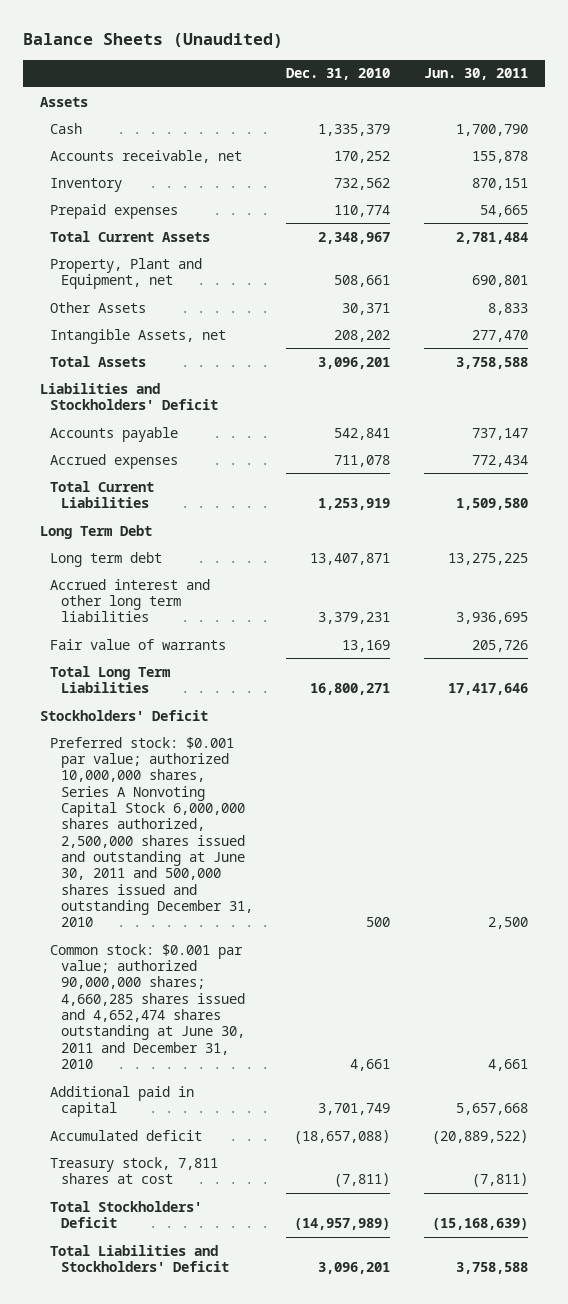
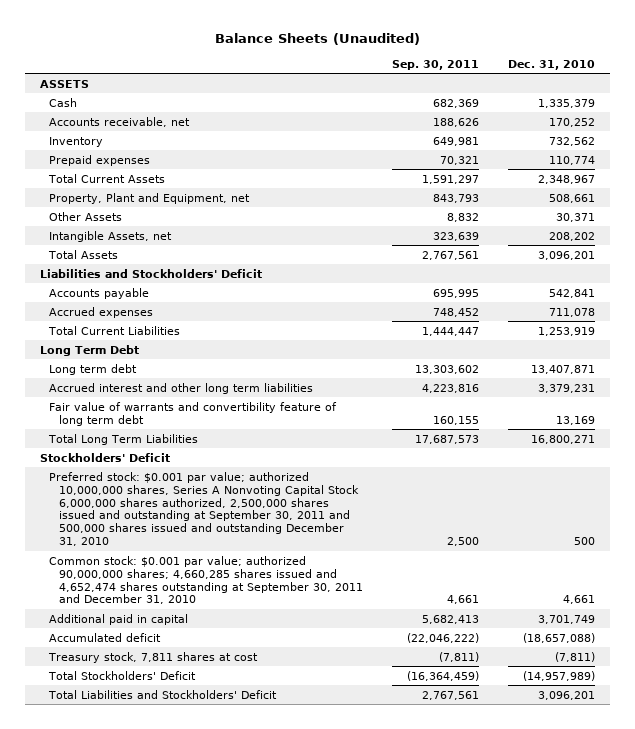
- | Dec. 31, 2010 | Jun. 30, 2011
+ | Sep. 30, 2011 | Dec. 31, 2010
- Assets
+ ASSETS
- Fair value of warrants | 13,169 | 205,726
+ Fair value of warrants and convertibility feature of long term debt | 160,155 | 13,169
- Preferred stock: $0.001 par value; authorized 10,000,000 shares, Series A Nonvoting Capital Stock 6,000,000 shares authorized, 2,500,000 shares issued and outstanding at June 30, 2011 and 500,000 shares issued and outstanding December 31, 2010 | 500 | 2,500
- Common stock: $0.001 par value; authorized 90,000,000 shares; 4,660,285 shares issued and 4,652,474 shares outstanding at June 30, 2011 and December 31, 2010 | 4,661 | 4,661
+ Preferred stock: $0.001 par value; authorized 10,000,000 shares, Series A Nonvoting Capital Stock 6,000,000 shares authorized, 2,500,000 shares issued and outstanding at September 30, 2011 and 500,000 shares issued and outstanding December 31, 2010 | 2,500 | 500
+ Common stock: $0.001 par value; authorized 90,000,000 shares; 4,660,285 shares issued and 4,652,474 shares outstanding at September 30, 2011 and December 31, 2010 | 4,661 | 4,661

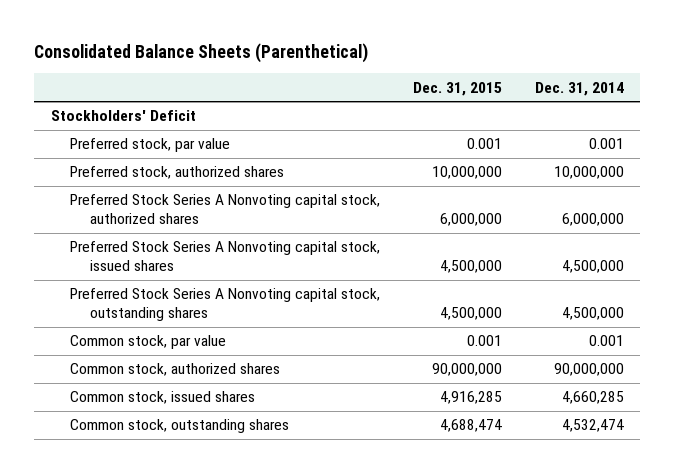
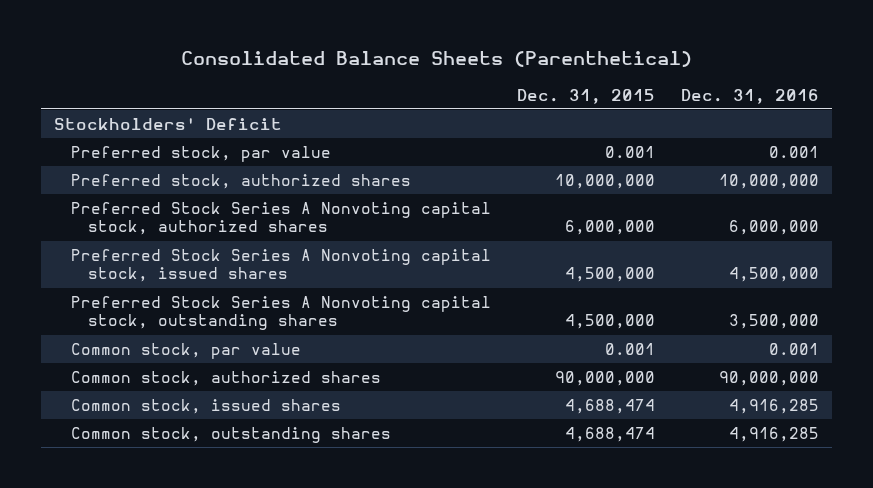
- | Dec. 31, 2015 | Dec. 31, 2014
+ | Dec. 31, 2015 | Dec. 31, 2016
- Common stock, issued shares | 4,916,285 | 4,660,285
+ Common stock, issued shares | 4,688,474 | 4,916,285

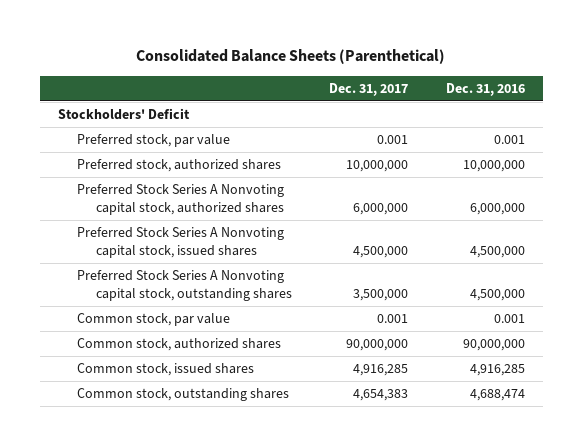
- | Dec. 31, 2015 | Dec. 31, 2016
+ | Dec. 31, 2017 | Dec. 31, 2016
- Preferred Stock Series A Nonvoting capital stock, outstanding shares | 4,500,000 | 3,500,000
+ Preferred Stock Series A Nonvoting capital stock, outstanding shares | 3,500,000 | 4,500,000
- Common stock, outstanding shares | 4,688,474 | 4,916,285
+ Common stock, outstanding shares | 4,654,383 | 4,688,474

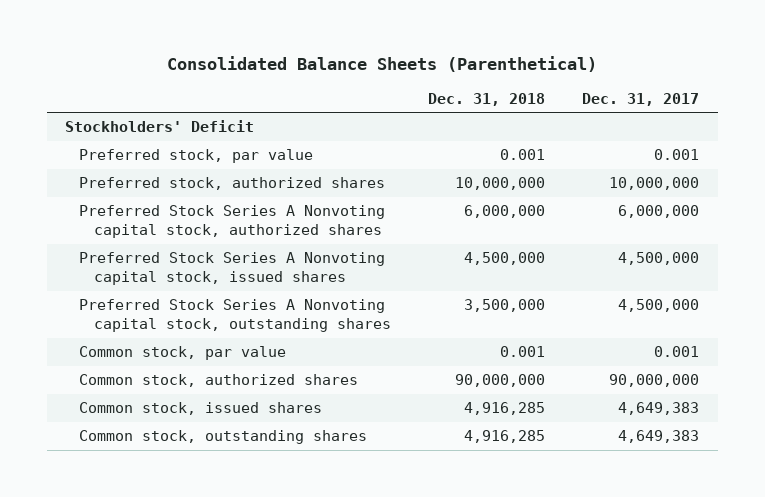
- | Dec. 31, 2017 | Dec. 31, 2016
+ | Dec. 31, 2018 | Dec. 31, 2017
- Preferred Stock Series A Nonvoting capital stock, outstanding shares | 3,500,000 | 4,500,000
+ Preferred Stock Series A Nonvoting capital stock, outstanding shares | 3,500,000 | 4,500,000
- Common stock, issued shares | 4,916,285 | 4,916,285
- Common stock, outstanding shares | 4,654,383 | 4,688,474
+ Common stock, issued shares | 4,916,285 | 4,649,383
+ Common stock, outstanding shares | 4,916,285 | 4,649,383

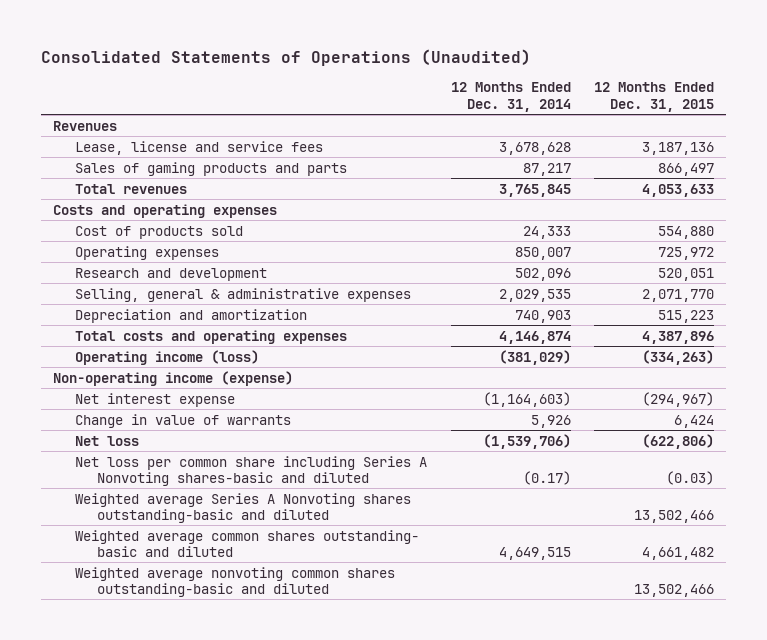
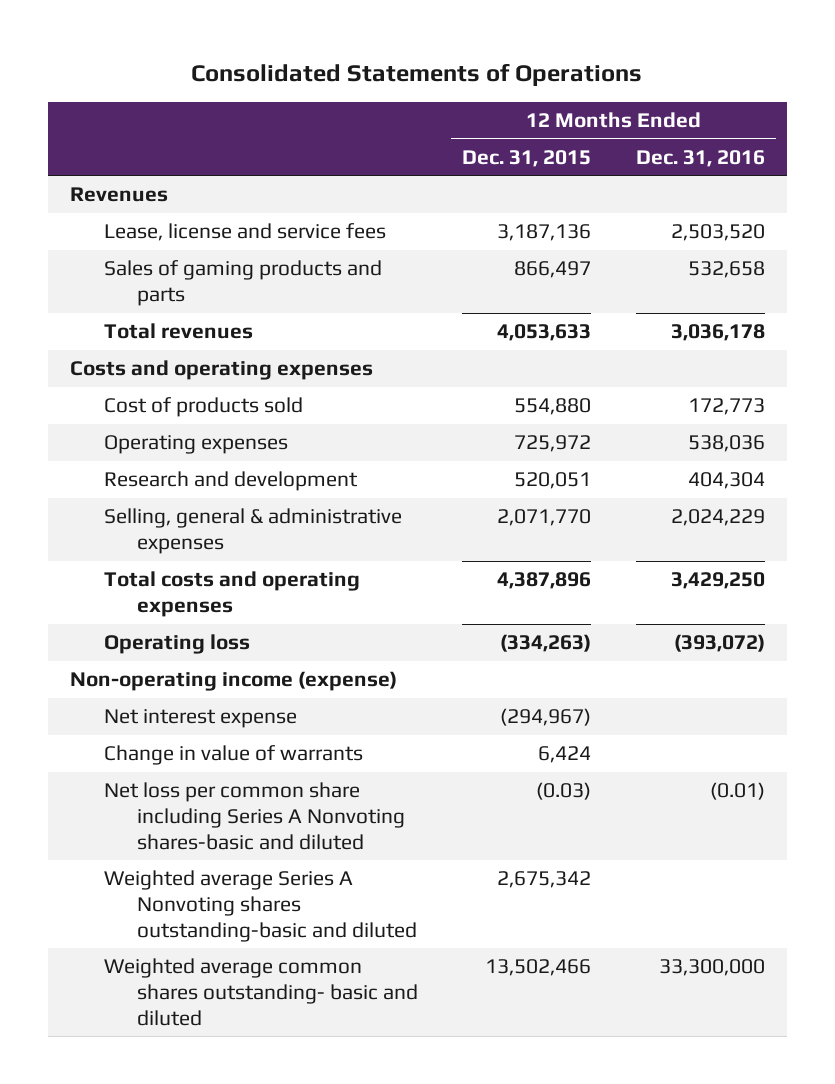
- Consolidated Statements of Operations (Unaudited)
+ Consolidated Statements of Operations
- | 12 Months Ended Dec. 31, 2014 | 12 Months Ended Dec. 31, 2015
+ | 12 Months Ended Dec. 31, 2015 | 12 Months Ended Dec. 31, 2016
- Depreciation and amortization | 740,903 | 515,223
- Operating income (loss) | (381,029) | (334,263)
+ Operating loss | (334,263) | (393,072)
- Net loss | (1,539,706) | (622,806)
- Weighted average Series A Nonvoting shares outstanding-basic and diluted | | 13,502,466
- Weighted average common shares outstanding- basic and diluted | 4,649,515 | 4,661,482
- Weighted average nonvoting common shares outstanding-basic and diluted | | 13,502,466
+ Weighted average Series A Nonvoting shares outstanding-basic and diluted | 2,675,342 |
+ Weighted average common shares outstanding- basic and diluted | 13,502,466 | 33,300,000

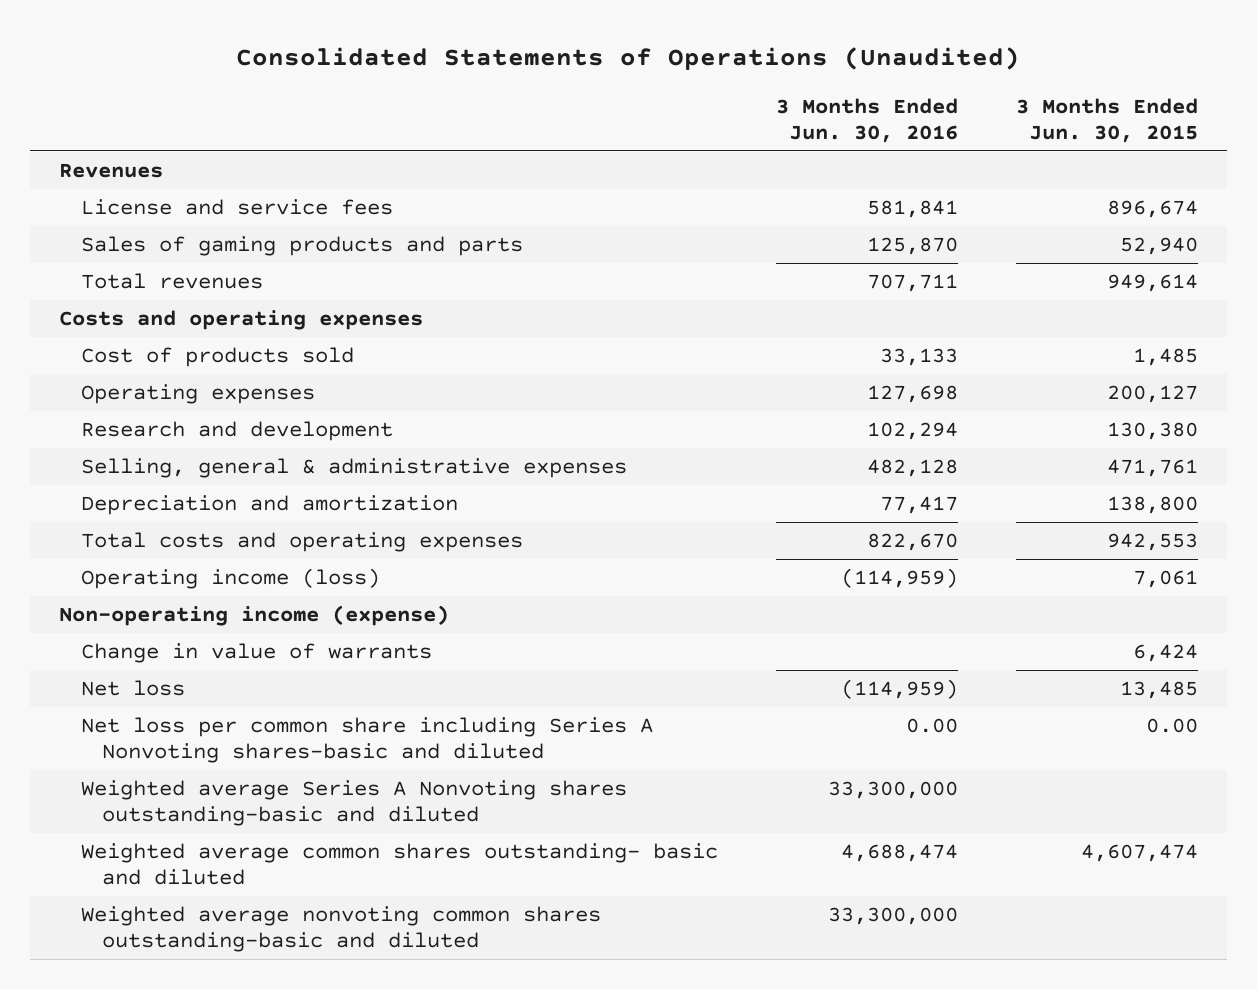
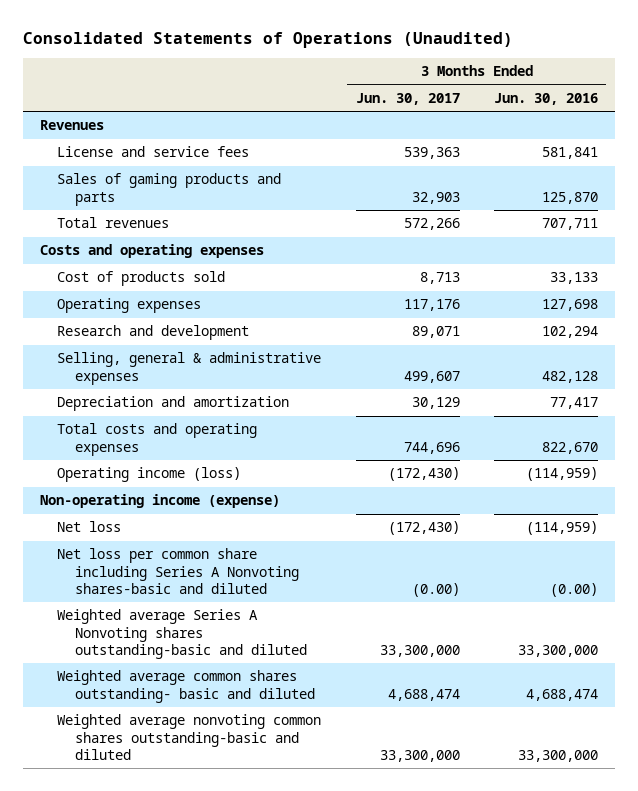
- | 3 Months Ended Jun. 30, 2016 | 3 Months Ended Jun. 30, 2015
+ | 3 Months Ended Jun. 30, 2017 | 3 Months Ended Jun. 30, 2016
- Change in value of warrants | | 6,424
- Net loss per common share including Series A Nonvoting shares-basic and diluted | 0.00 | 0.00
+ Net loss per common share including Series A Nonvoting shares-basic and diluted | (0.00) | (0.00)

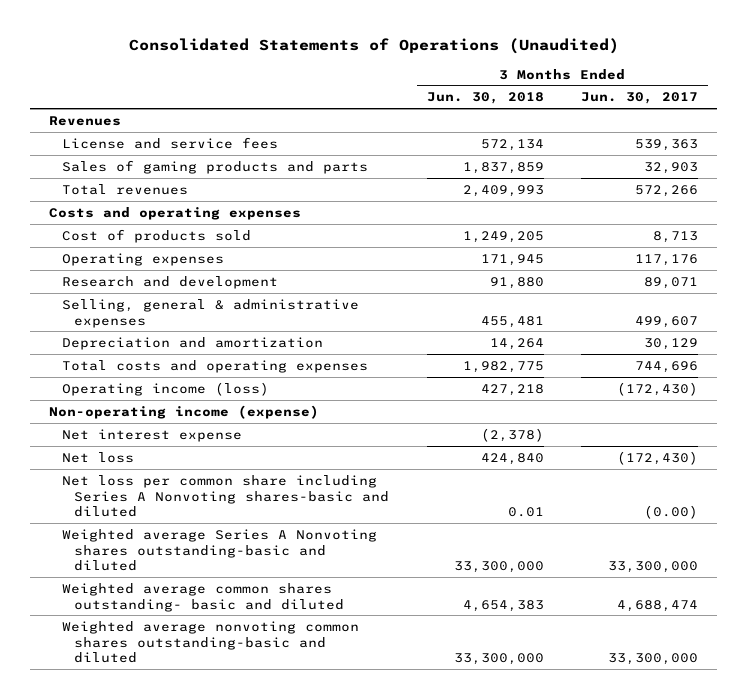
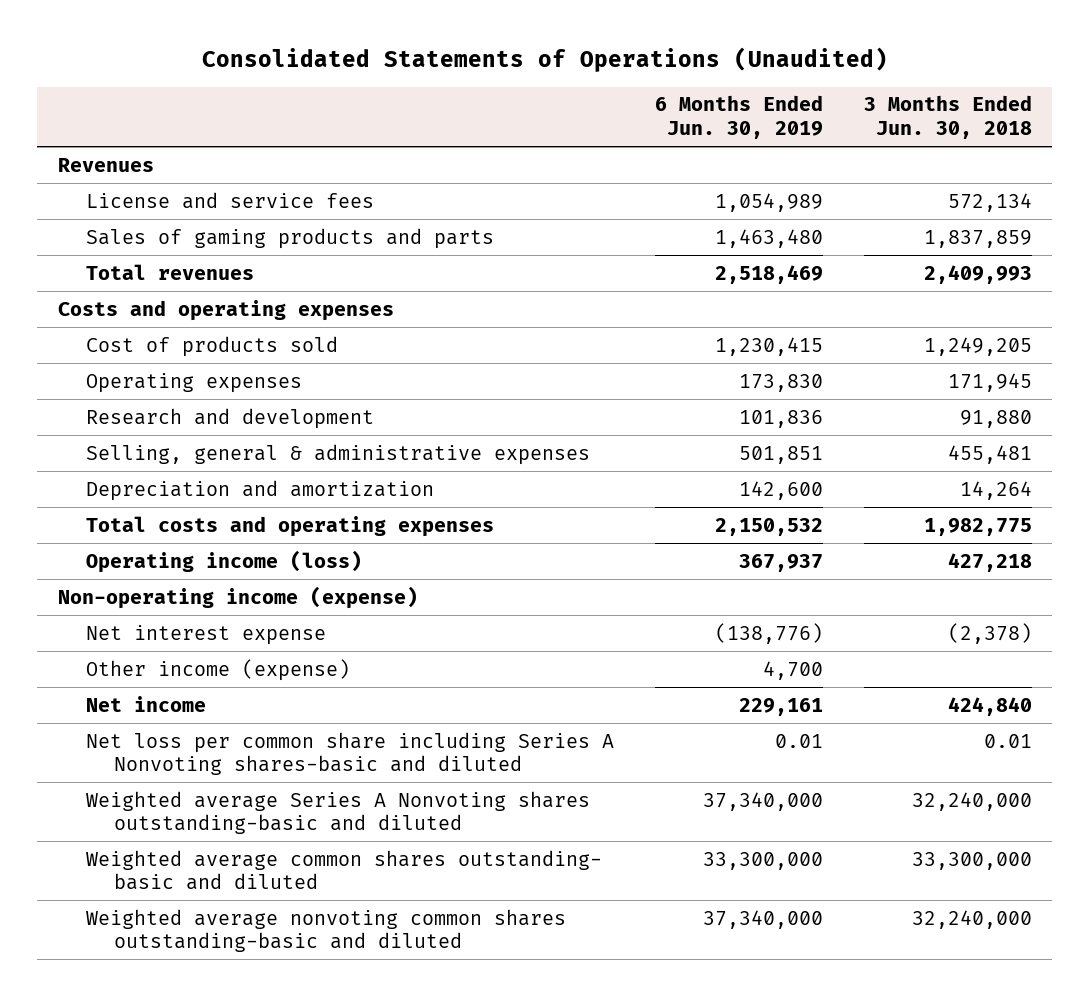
- | 3 Months Ended Jun. 30, 2018 | 3 Months Ended Jun. 30, 2017
+ | 6 Months Ended Jun. 30, 2019 | 3 Months Ended Jun. 30, 2018
- Net loss | 424,840 | (172,430)
+ Other income (expense) | 4,700 |
+ Net income | 229,161 | 424,840
- Weighted average Series A Nonvoting shares outstanding-basic and diluted | 33,300,000 | 33,300,000
- Weighted average common shares outstanding- basic and diluted | 4,654,383 | 4,688,474
- Weighted average nonvoting common shares outstanding-basic and diluted | 33,300,000 | 33,300,000
+ Weighted average Series A Nonvoting shares outstanding-basic and diluted | 37,340,000 | 32,240,000
+ Weighted average common shares outstanding- basic and diluted | 33,300,000 | 33,300,000
+ Weighted average nonvoting common shares outstanding-basic and diluted | 37,340,000 | 32,240,000

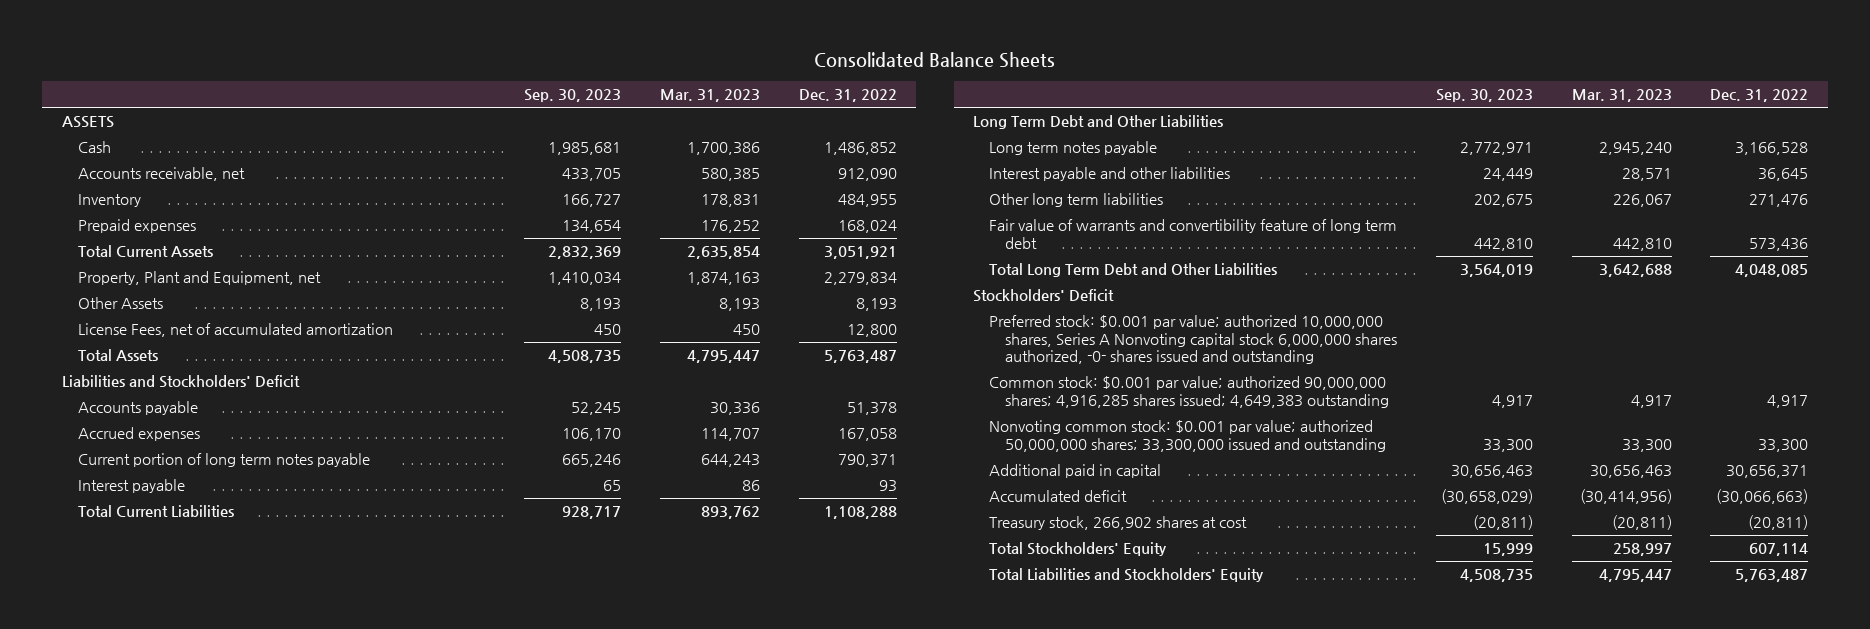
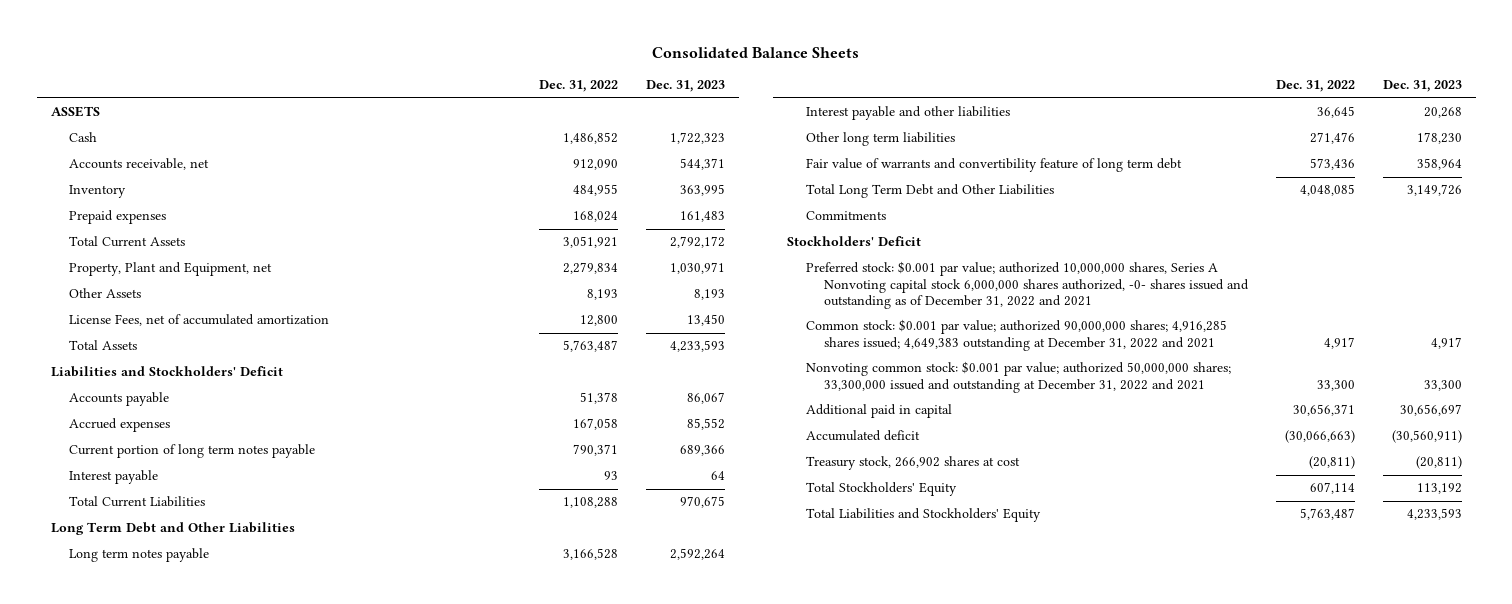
- | Sep. 30, 2023 | Mar. 31, 2023 | Dec. 31, 2022
+ | Dec. 31, 2022 | Dec. 31, 2023
+ Commitments
- Preferred stock: $0.001 par value; authorized 10,000,000 shares, Series A Nonvoting capital stock 6,000,000 shares authorized, -0- shares issued and outstanding
- Common stock: $0.001 par value; authorized 90,000,000 shares; 4,916,285 shares issued; 4,649,383 outstanding | 4,917 | 4,917 | 4,917
- Nonvoting common stock: $0.001 par value; authorized 50,000,000 shares; 33,300,000 issued and outstanding | 33,300 | 33,300 | 33,300
+ Preferred stock: $0.001 par value; authorized 10,000,000 shares, Series A Nonvoting capital stock 6,000,000 shares authorized, -0- shares issued and outstanding as of December 31, 2022 and 2021
+ Common stock: $0.001 par value; authorized 90,000,000 shares; 4,916,285 shares issued; 4,649,383 outstanding at December 31, 2022 and 2021 | 4,917 | 4,917
+ Nonvoting common stock: $0.001 par value; authorized 50,000,000 shares; 33,300,000 issued and outstanding at December 31, 2022 and 2021 | 33,300 | 33,300

